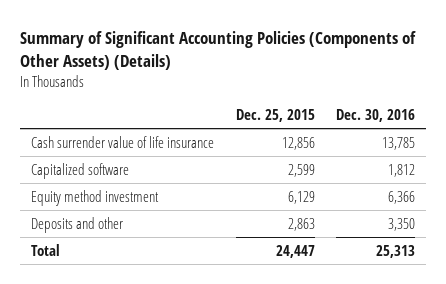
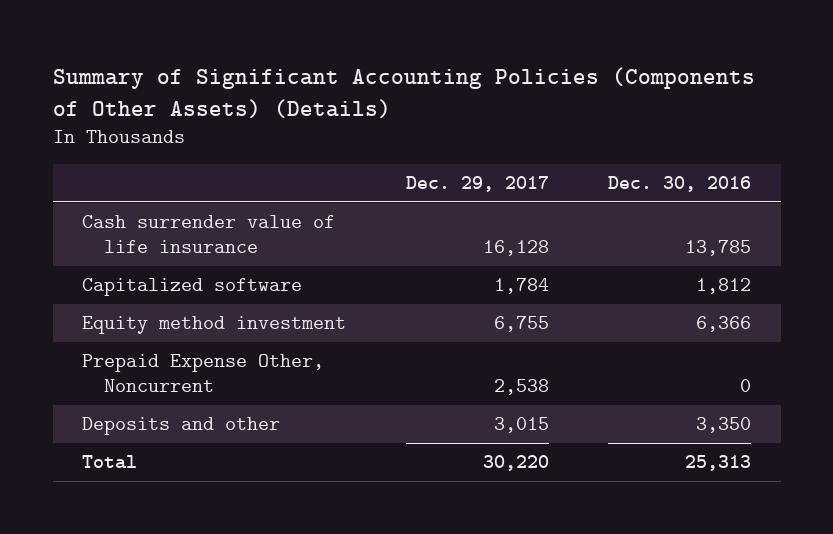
- | Dec. 25, 2015 | Dec. 30, 2016
+ | Dec. 29, 2017 | Dec. 30, 2016
+ Prepaid Expense Other, Noncurrent | 2,538 | 0

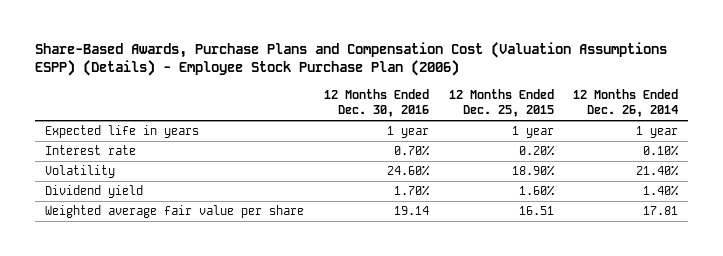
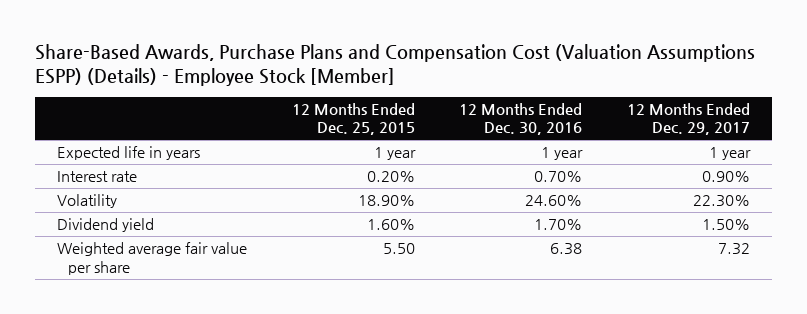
- Share-Based Awards, Purchase Plans and Compensation Cost (Valuation Assumptions ESPP) (Details) - Employee Stock Purchase Plan (2006)
+ Share-Based Awards, Purchase Plans and Compensation Cost (Valuation Assumptions ESPP) (Details) - Employee Stock [Member]
- | 12 Months Ended Dec. 30, 2016 | 12 Months Ended Dec. 25, 2015 | 12 Months Ended Dec. 26, 2014
+ | 12 Months Ended Dec. 25, 2015 | 12 Months Ended Dec. 30, 2016 | 12 Months Ended Dec. 29, 2017
- Weighted average fair value per share | 19.14 | 16.51 | 17.81
+ Weighted average fair value per share | 5.50 | 6.38 | 7.32

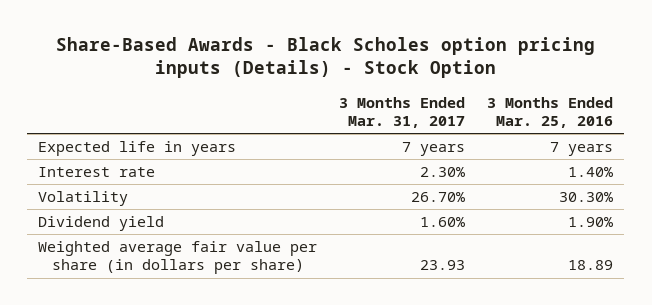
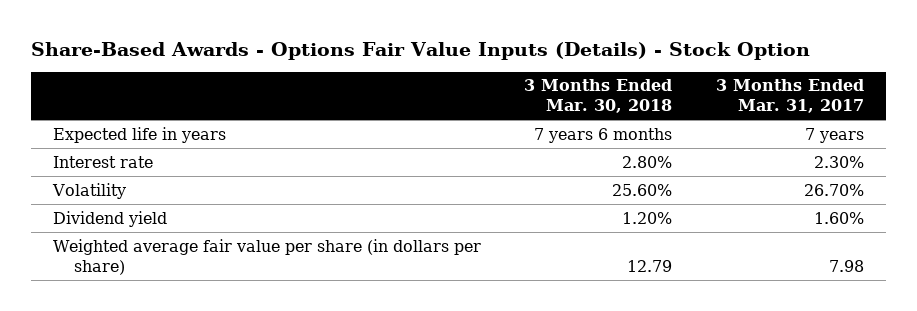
- Share-Based Awards - Black Scholes option pricing inputs (Details) - Stock Option
+ Share-Based Awards - Options Fair Value Inputs (Details) - Stock Option
- | 3 Months Ended Mar. 31, 2017 | 3 Months Ended Mar. 25, 2016
+ | 3 Months Ended Mar. 30, 2018 | 3 Months Ended Mar. 31, 2017
- Weighted average fair value per share (in dollars per share) | 23.93 | 18.89
+ Weighted average fair value per share (in dollars per share) | 12.79 | 7.98

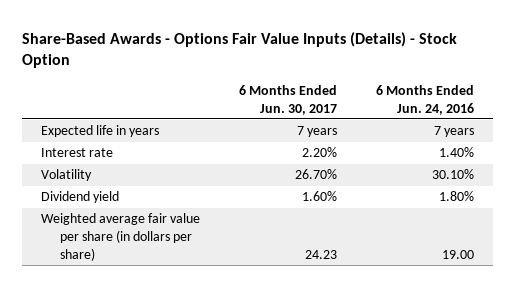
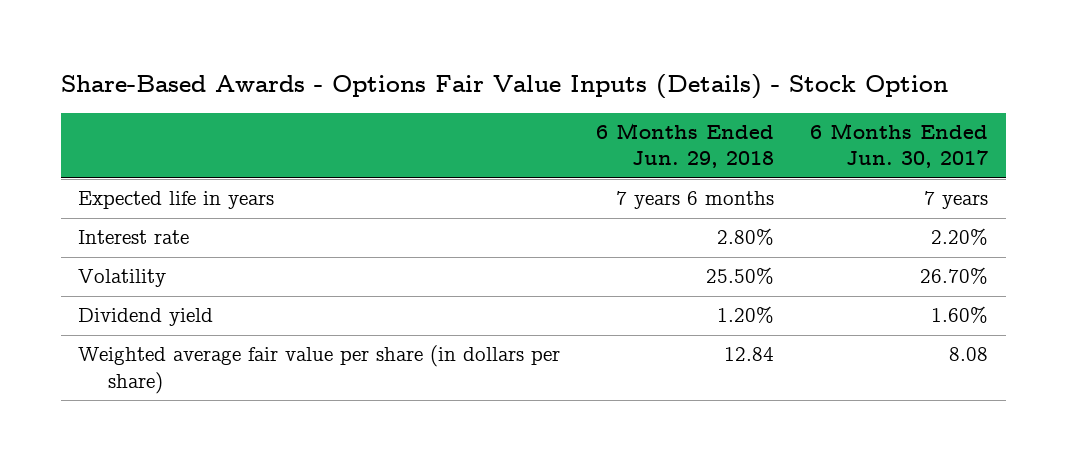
- | 6 Months Ended Jun. 30, 2017 | 6 Months Ended Jun. 24, 2016
+ | 6 Months Ended Jun. 29, 2018 | 6 Months Ended Jun. 30, 2017
- Weighted average fair value per share (in dollars per share) | 24.23 | 19.00
+ Weighted average fair value per share (in dollars per share) | 12.84 | 8.08

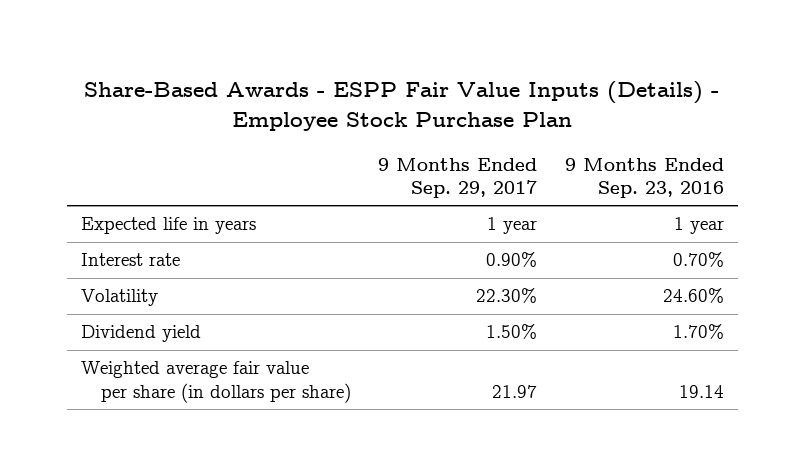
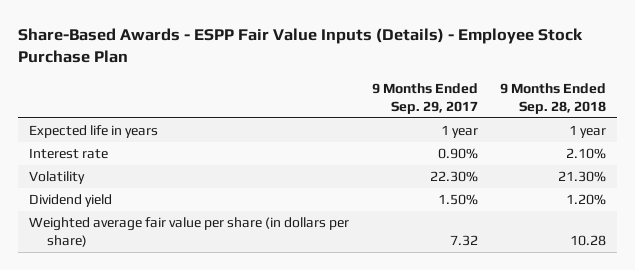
- | 9 Months Ended Sep. 29, 2017 | 9 Months Ended Sep. 23, 2016
+ | 9 Months Ended Sep. 29, 2017 | 9 Months Ended Sep. 28, 2018
- Weighted average fair value per share (in dollars per share) | 21.97 | 19.14
+ Weighted average fair value per share (in dollars per share) | 7.32 | 10.28

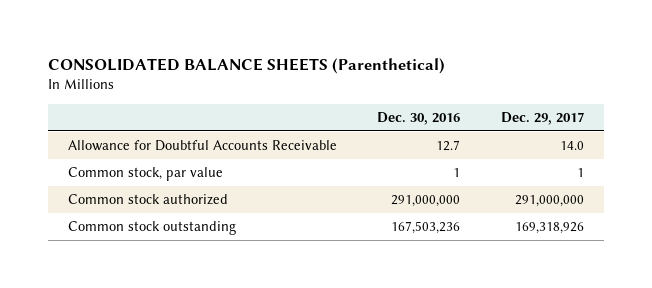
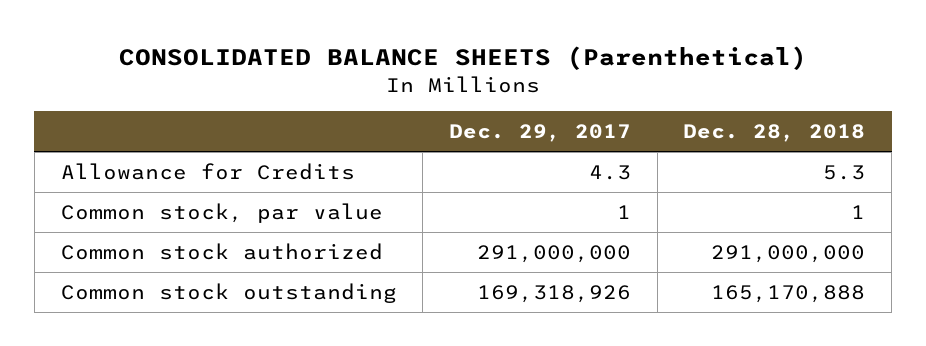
- | Dec. 30, 2016 | Dec. 29, 2017
+ | Dec. 29, 2017 | Dec. 28, 2018
- Allowance for Doubtful Accounts Receivable | 12.7 | 14.0
+ Allowance for Credits | 4.3 | 5.3

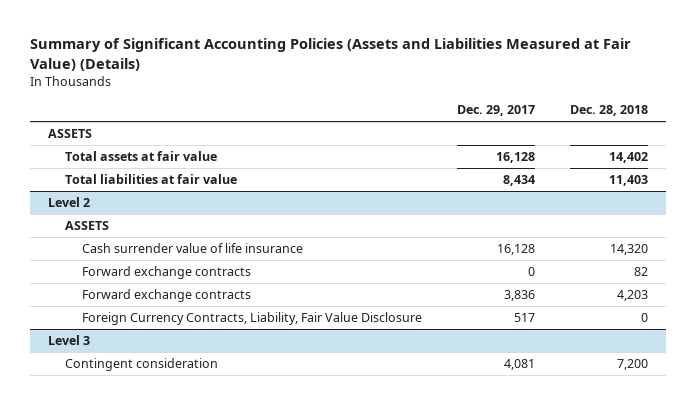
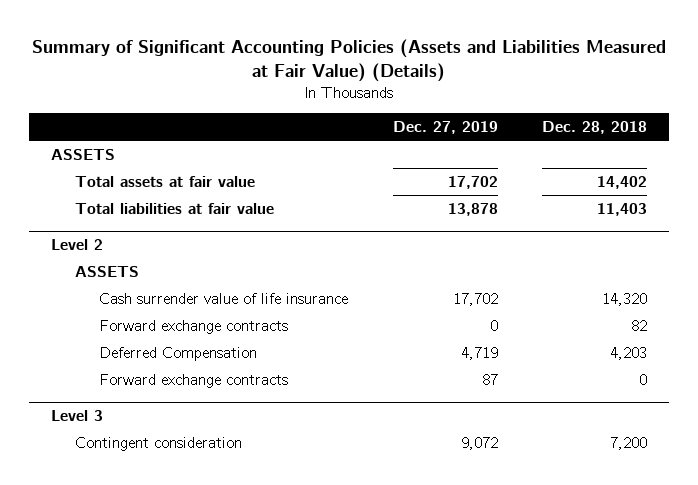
- | Dec. 29, 2017 | Dec. 28, 2018
+ | Dec. 27, 2019 | Dec. 28, 2018
@ Level 2
- Forward exchange contracts | 3,836 | 4,203
- Foreign Currency Contracts, Liability, Fair Value Disclosure | 517 | 0
+ Deferred Compensation | 4,719 | 4,203
+ Forward exchange contracts | 87 | 0

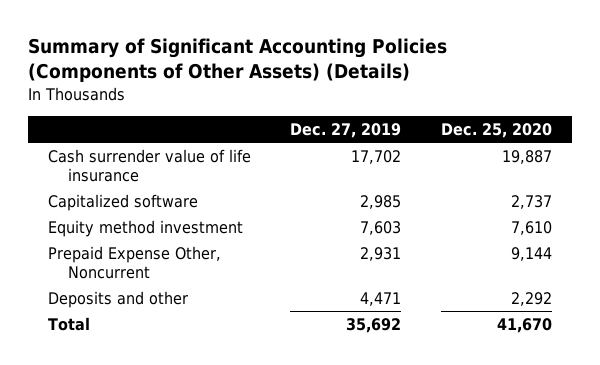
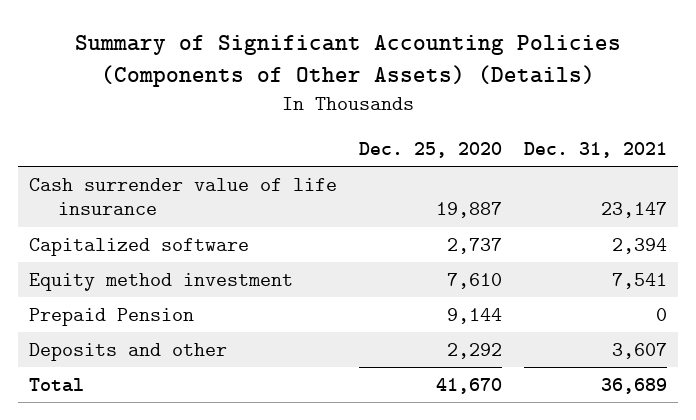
- | Dec. 27, 2019 | Dec. 25, 2020
+ | Dec. 25, 2020 | Dec. 31, 2021
- Prepaid Expense Other, Noncurrent | 2,931 | 9,144
+ Prepaid Pension | 9,144 | 0

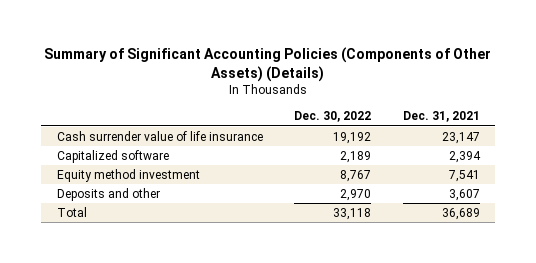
- | Dec. 25, 2020 | Dec. 31, 2021
+ | Dec. 30, 2022 | Dec. 31, 2021
- Prepaid Pension | 9,144 | 0

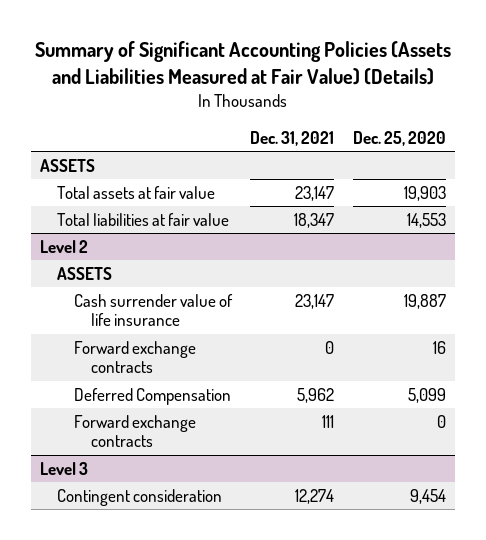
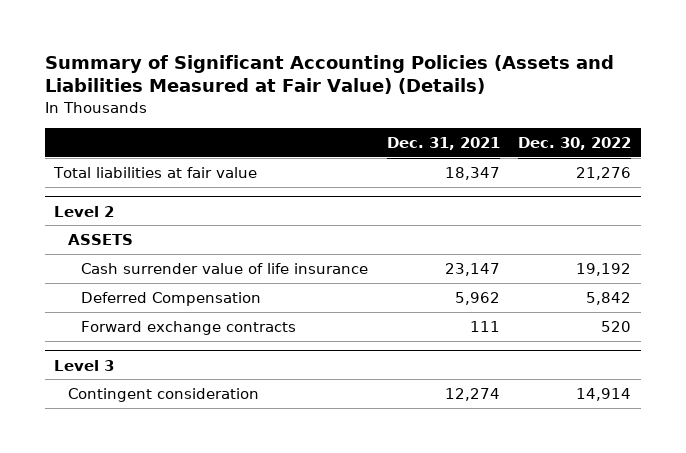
- | Dec. 31, 2021 | Dec. 25, 2020
+ | Dec. 31, 2021 | Dec. 30, 2022
- ASSETS
- Total assets at fair value | 23,147 | 19,903
@ Level 2
- Forward exchange contracts | 0 | 16

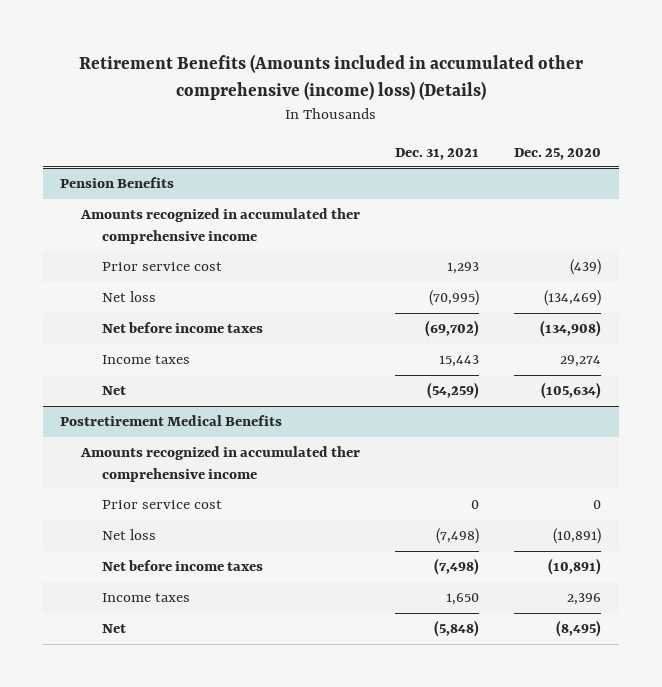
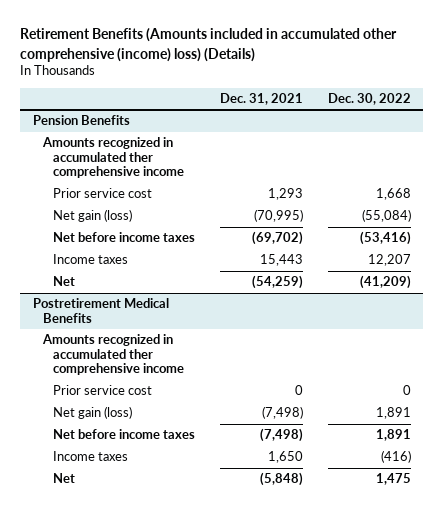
- | Dec. 31, 2021 | Dec. 25, 2020
+ | Dec. 31, 2021 | Dec. 30, 2022
@ Pension Benefits
- Net loss | (70,995) | (134,469)
+ Net gain (loss) | (70,995) | (55,084)
@ Postretirement Medical Benefits
- Net loss | (7,498) | (10,891)
+ Net gain (loss) | (7,498) | 1,891

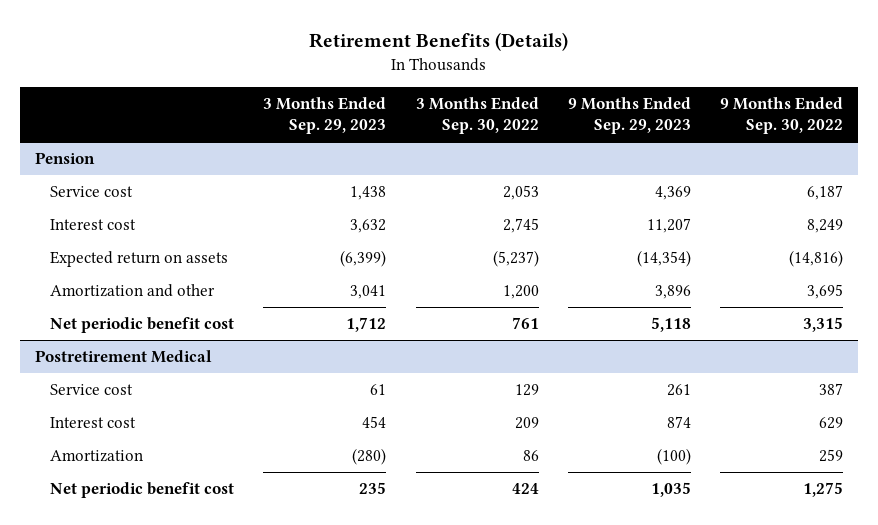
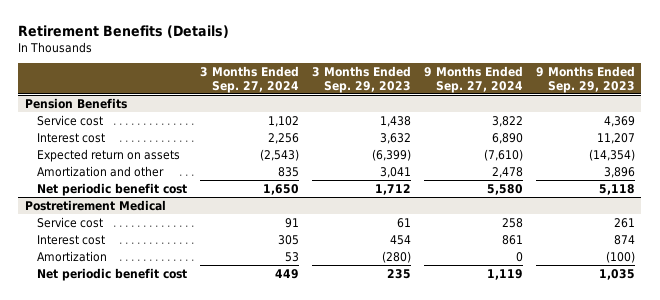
- | 3 Months Ended Sep. 29, 2023 | 3 Months Ended Sep. 30, 2022 | 9 Months Ended Sep. 29, 2023 | 9 Months Ended Sep. 30, 2022
+ | 3 Months Ended Sep. 27, 2024 | 3 Months Ended Sep. 29, 2023 | 9 Months Ended Sep. 27, 2024 | 9 Months Ended Sep. 29, 2023
- Pension
+ Pension Benefits

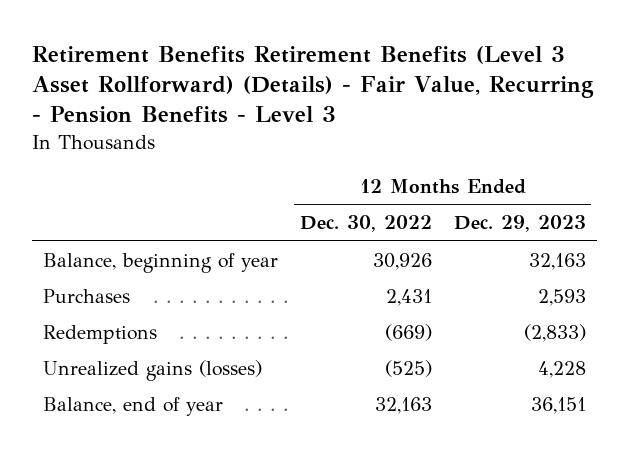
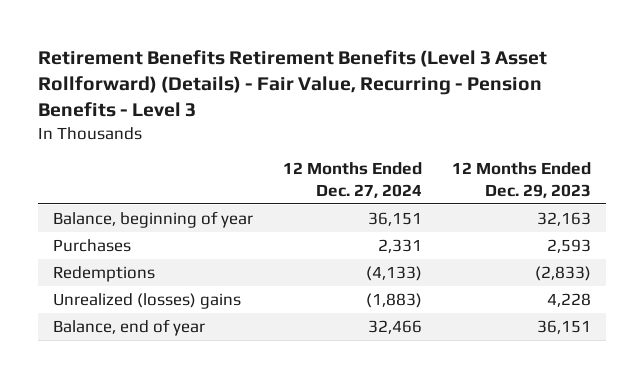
- | 12 Months Ended Dec. 30, 2022 | 12 Months Ended Dec. 29, 2023
+ | 12 Months Ended Dec. 27, 2024 | 12 Months Ended Dec. 29, 2023
- Unrealized gains (losses) | (525) | 4,228
+ Unrealized (losses) gains | (1,883) | 4,228

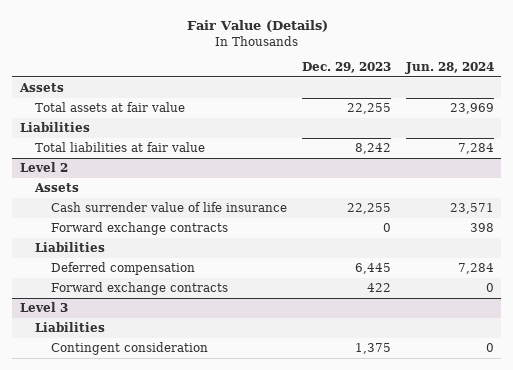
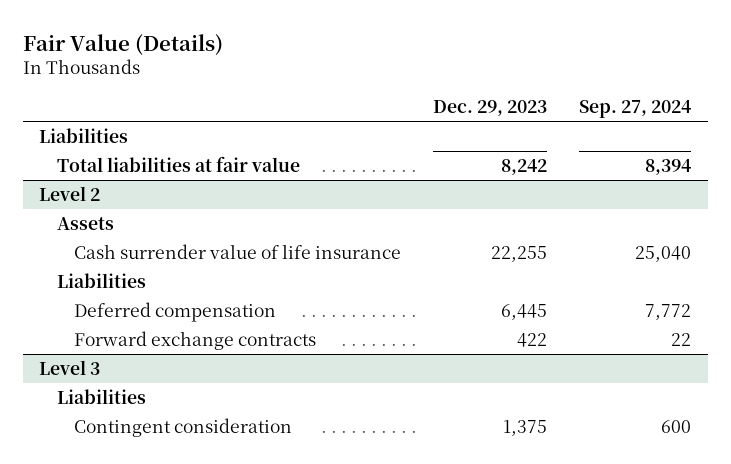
- | Dec. 29, 2023 | Jun. 28, 2024
+ | Dec. 29, 2023 | Sep. 27, 2024
- Assets
- Total assets at fair value | 22,255 | 23,969
@ Level 2
- Forward exchange contracts | 0 | 398

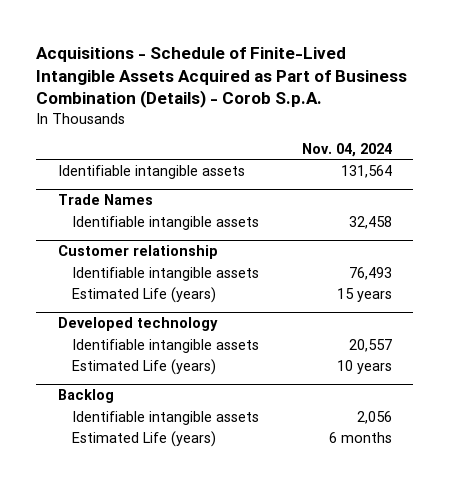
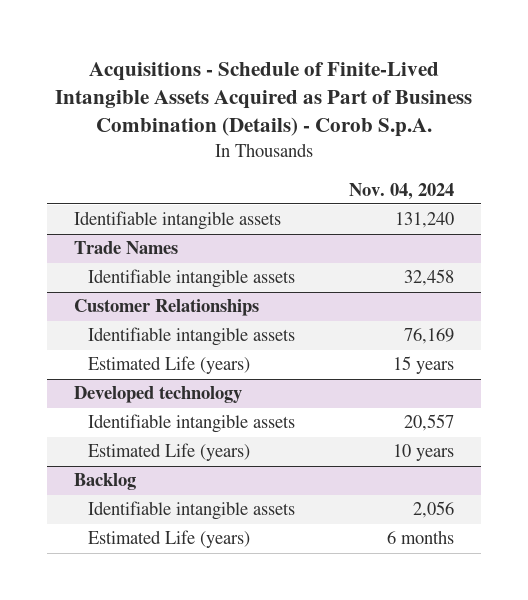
- Identifiable intangible assets | 131,564
+ Identifiable intangible assets | 131,240
- Customer relationship
- Identifiable intangible assets | 76,493
+ Customer Relationships
+ Identifiable intangible assets | 76,169

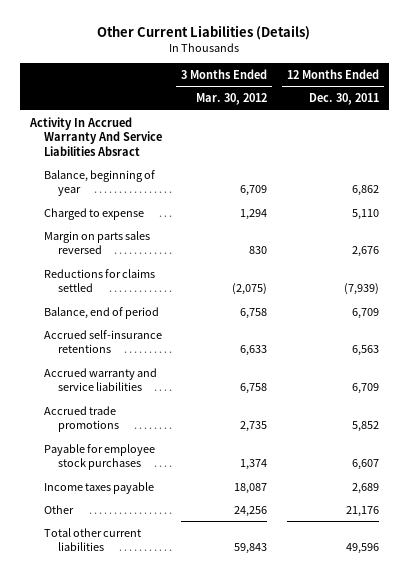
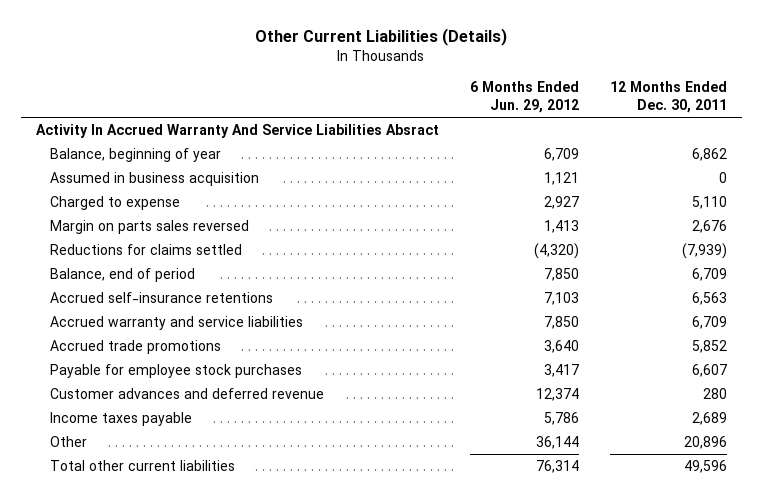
- | 3 Months Ended Mar. 30, 2012 | 12 Months Ended Dec. 30, 2011
+ | 6 Months Ended Jun. 29, 2012 | 12 Months Ended Dec. 30, 2011
+ Assumed in business acquisition | 1,121 | 0
+ Customer advances and deferred revenue | 12,374 | 280
- Other | 24,256 | 21,176
+ Other | 36,144 | 20,896

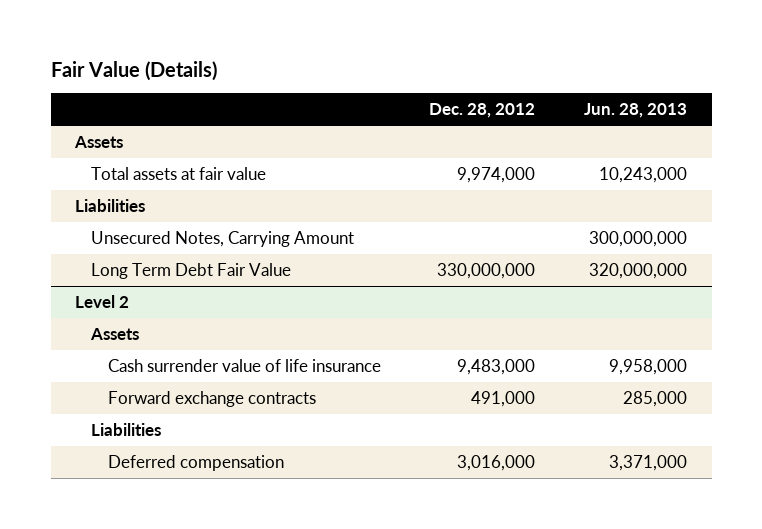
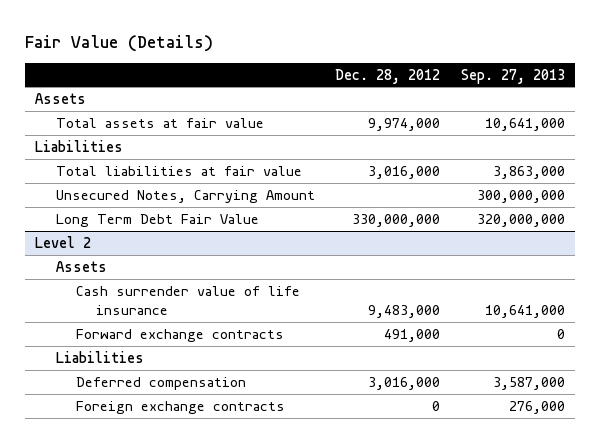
- | Dec. 28, 2012 | Jun. 28, 2013
+ | Dec. 28, 2012 | Sep. 27, 2013
+ Total liabilities at fair value | 3,016,000 | 3,863,000
@ Level 2
+ Foreign exchange contracts | 0 | 276,000

